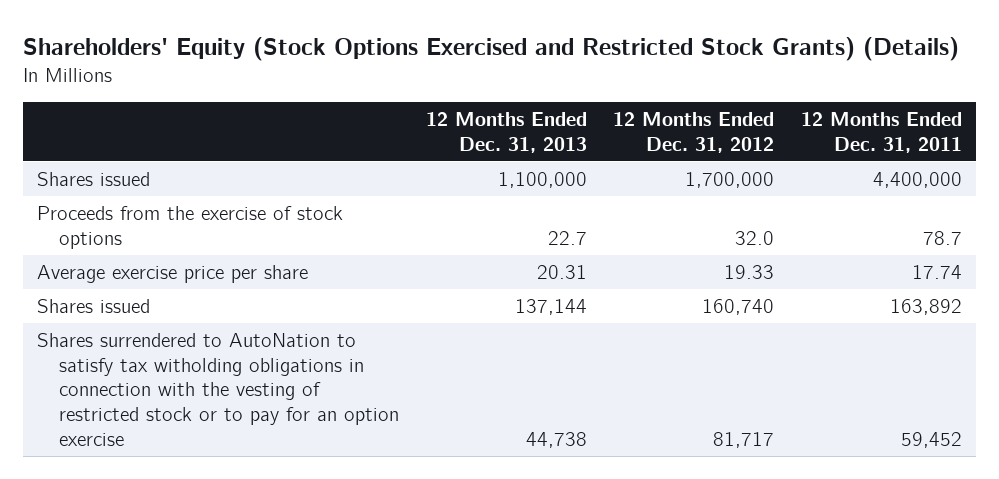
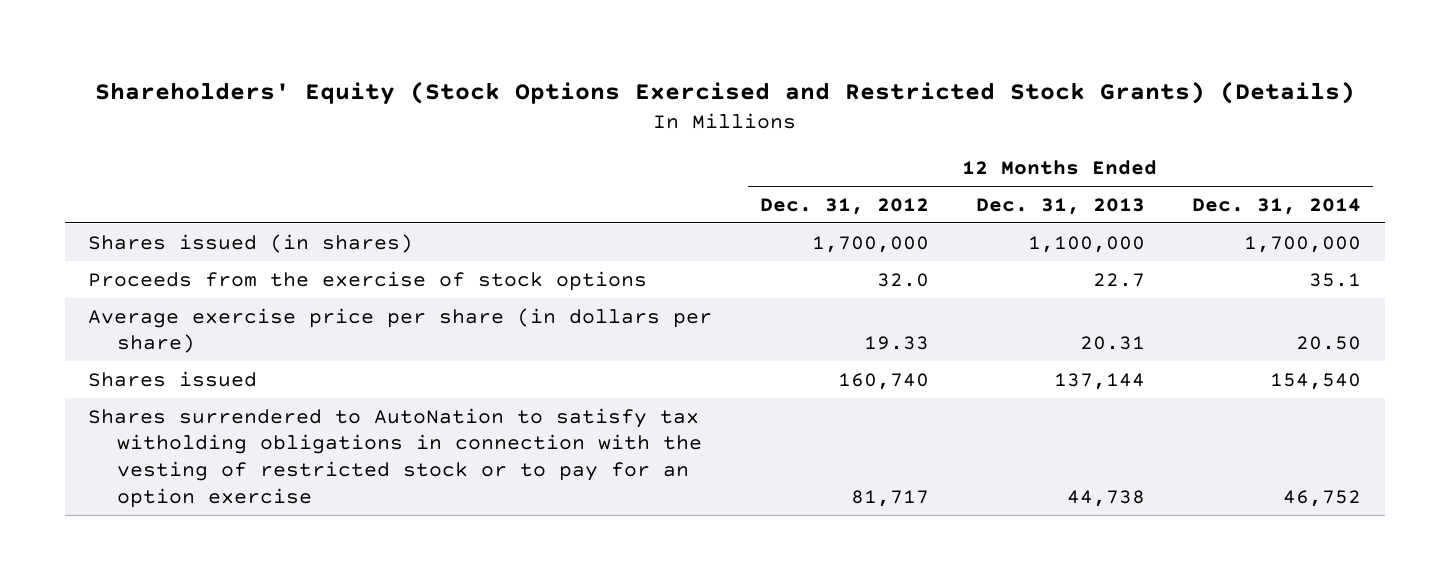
- | 12 Months Ended Dec. 31, 2013 | 12 Months Ended Dec. 31, 2012 | 12 Months Ended Dec. 31, 2011
+ | 12 Months Ended Dec. 31, 2012 | 12 Months Ended Dec. 31, 2013 | 12 Months Ended Dec. 31, 2014
- Shares issued | 1,100,000 | 1,700,000 | 4,400,000
+ Shares issued (in shares) | 1,700,000 | 1,100,000 | 1,700,000
- Average exercise price per share | 20.31 | 19.33 | 17.74
+ Average exercise price per share (in dollars per share) | 19.33 | 20.31 | 20.50

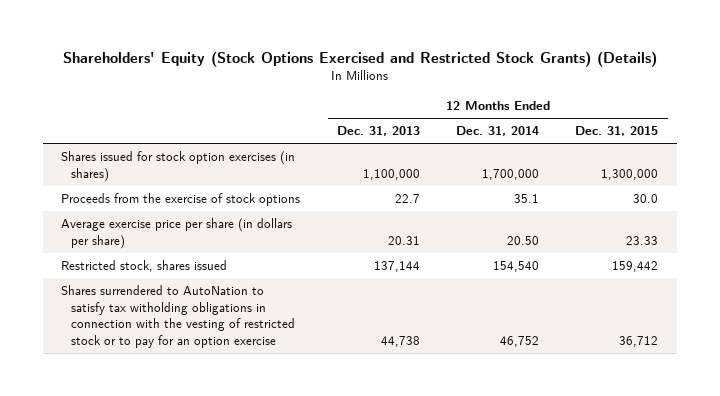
- | 12 Months Ended Dec. 31, 2012 | 12 Months Ended Dec. 31, 2013 | 12 Months Ended Dec. 31, 2014
+ | 12 Months Ended Dec. 31, 2013 | 12 Months Ended Dec. 31, 2014 | 12 Months Ended Dec. 31, 2015
- Shares issued (in shares) | 1,700,000 | 1,100,000 | 1,700,000
+ Shares issued for stock option exercises (in shares) | 1,100,000 | 1,700,000 | 1,300,000
- Shares issued | 160,740 | 137,144 | 154,540
+ Restricted stock, shares issued | 137,144 | 154,540 | 159,442

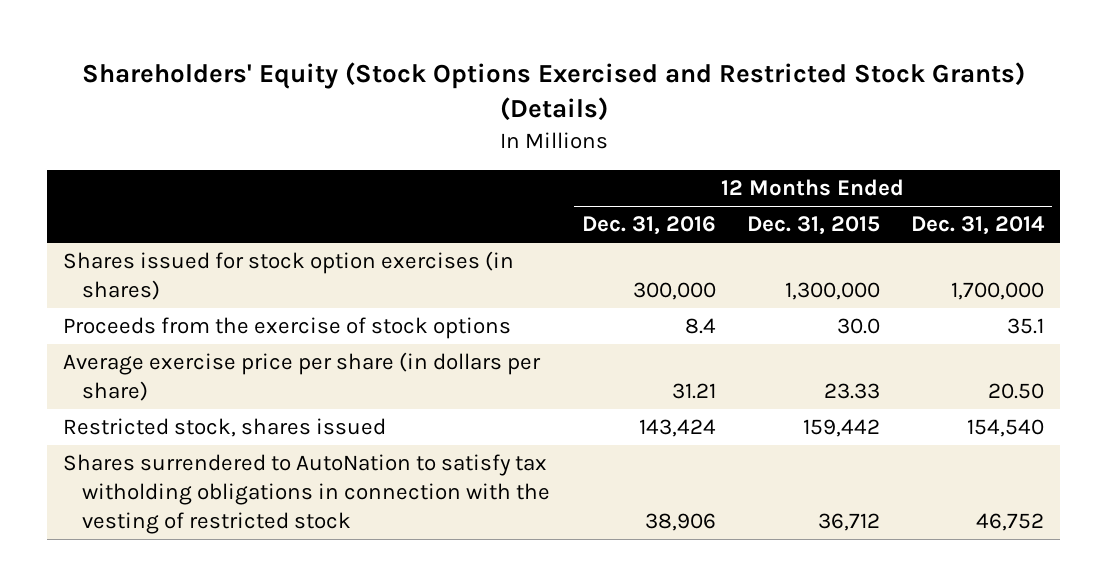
- | 12 Months Ended Dec. 31, 2013 | 12 Months Ended Dec. 31, 2014 | 12 Months Ended Dec. 31, 2015
+ | 12 Months Ended Dec. 31, 2016 | 12 Months Ended Dec. 31, 2015 | 12 Months Ended Dec. 31, 2014
- Shares surrendered to AutoNation to satisfy tax witholding obligations in connection with the vesting of restricted stock or to pay for an option exercise | 44,738 | 46,752 | 36,712
+ Shares surrendered to AutoNation to satisfy tax witholding obligations in connection with the vesting of restricted stock | 38,906 | 36,712 | 46,752

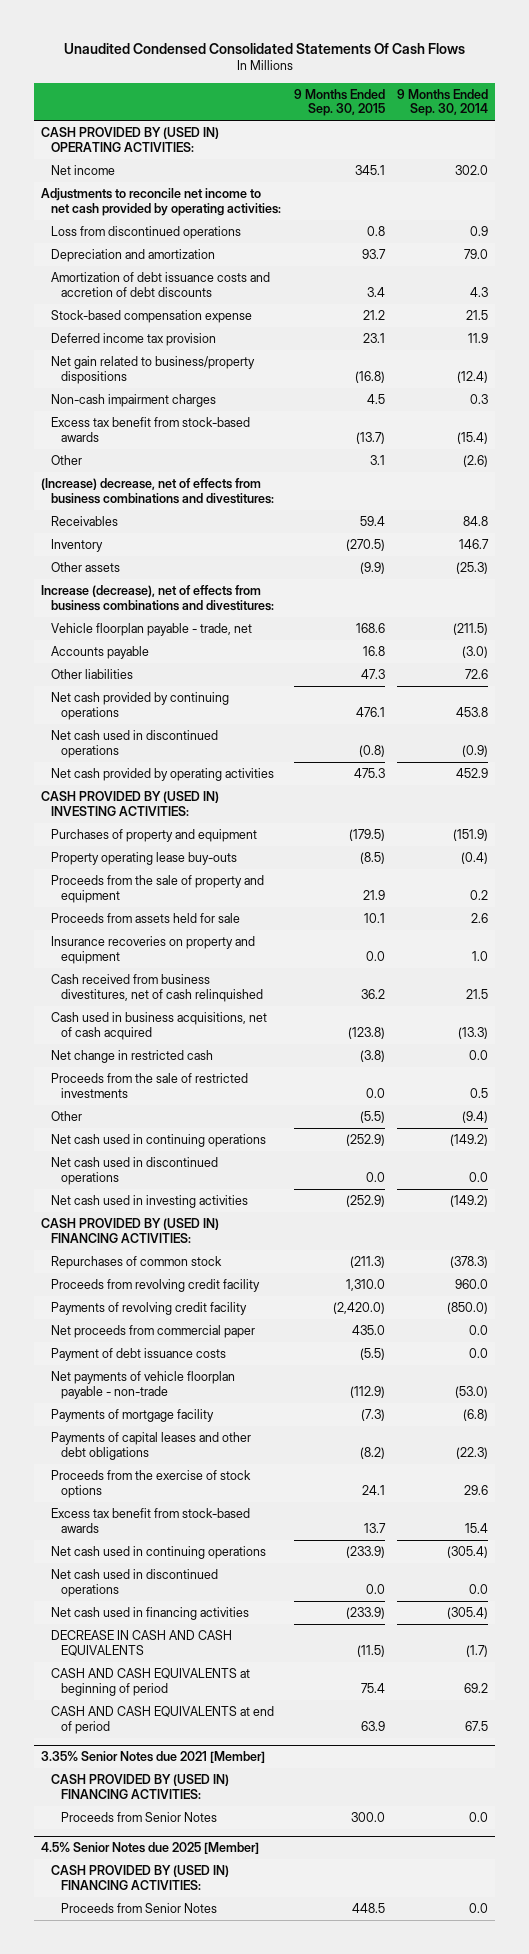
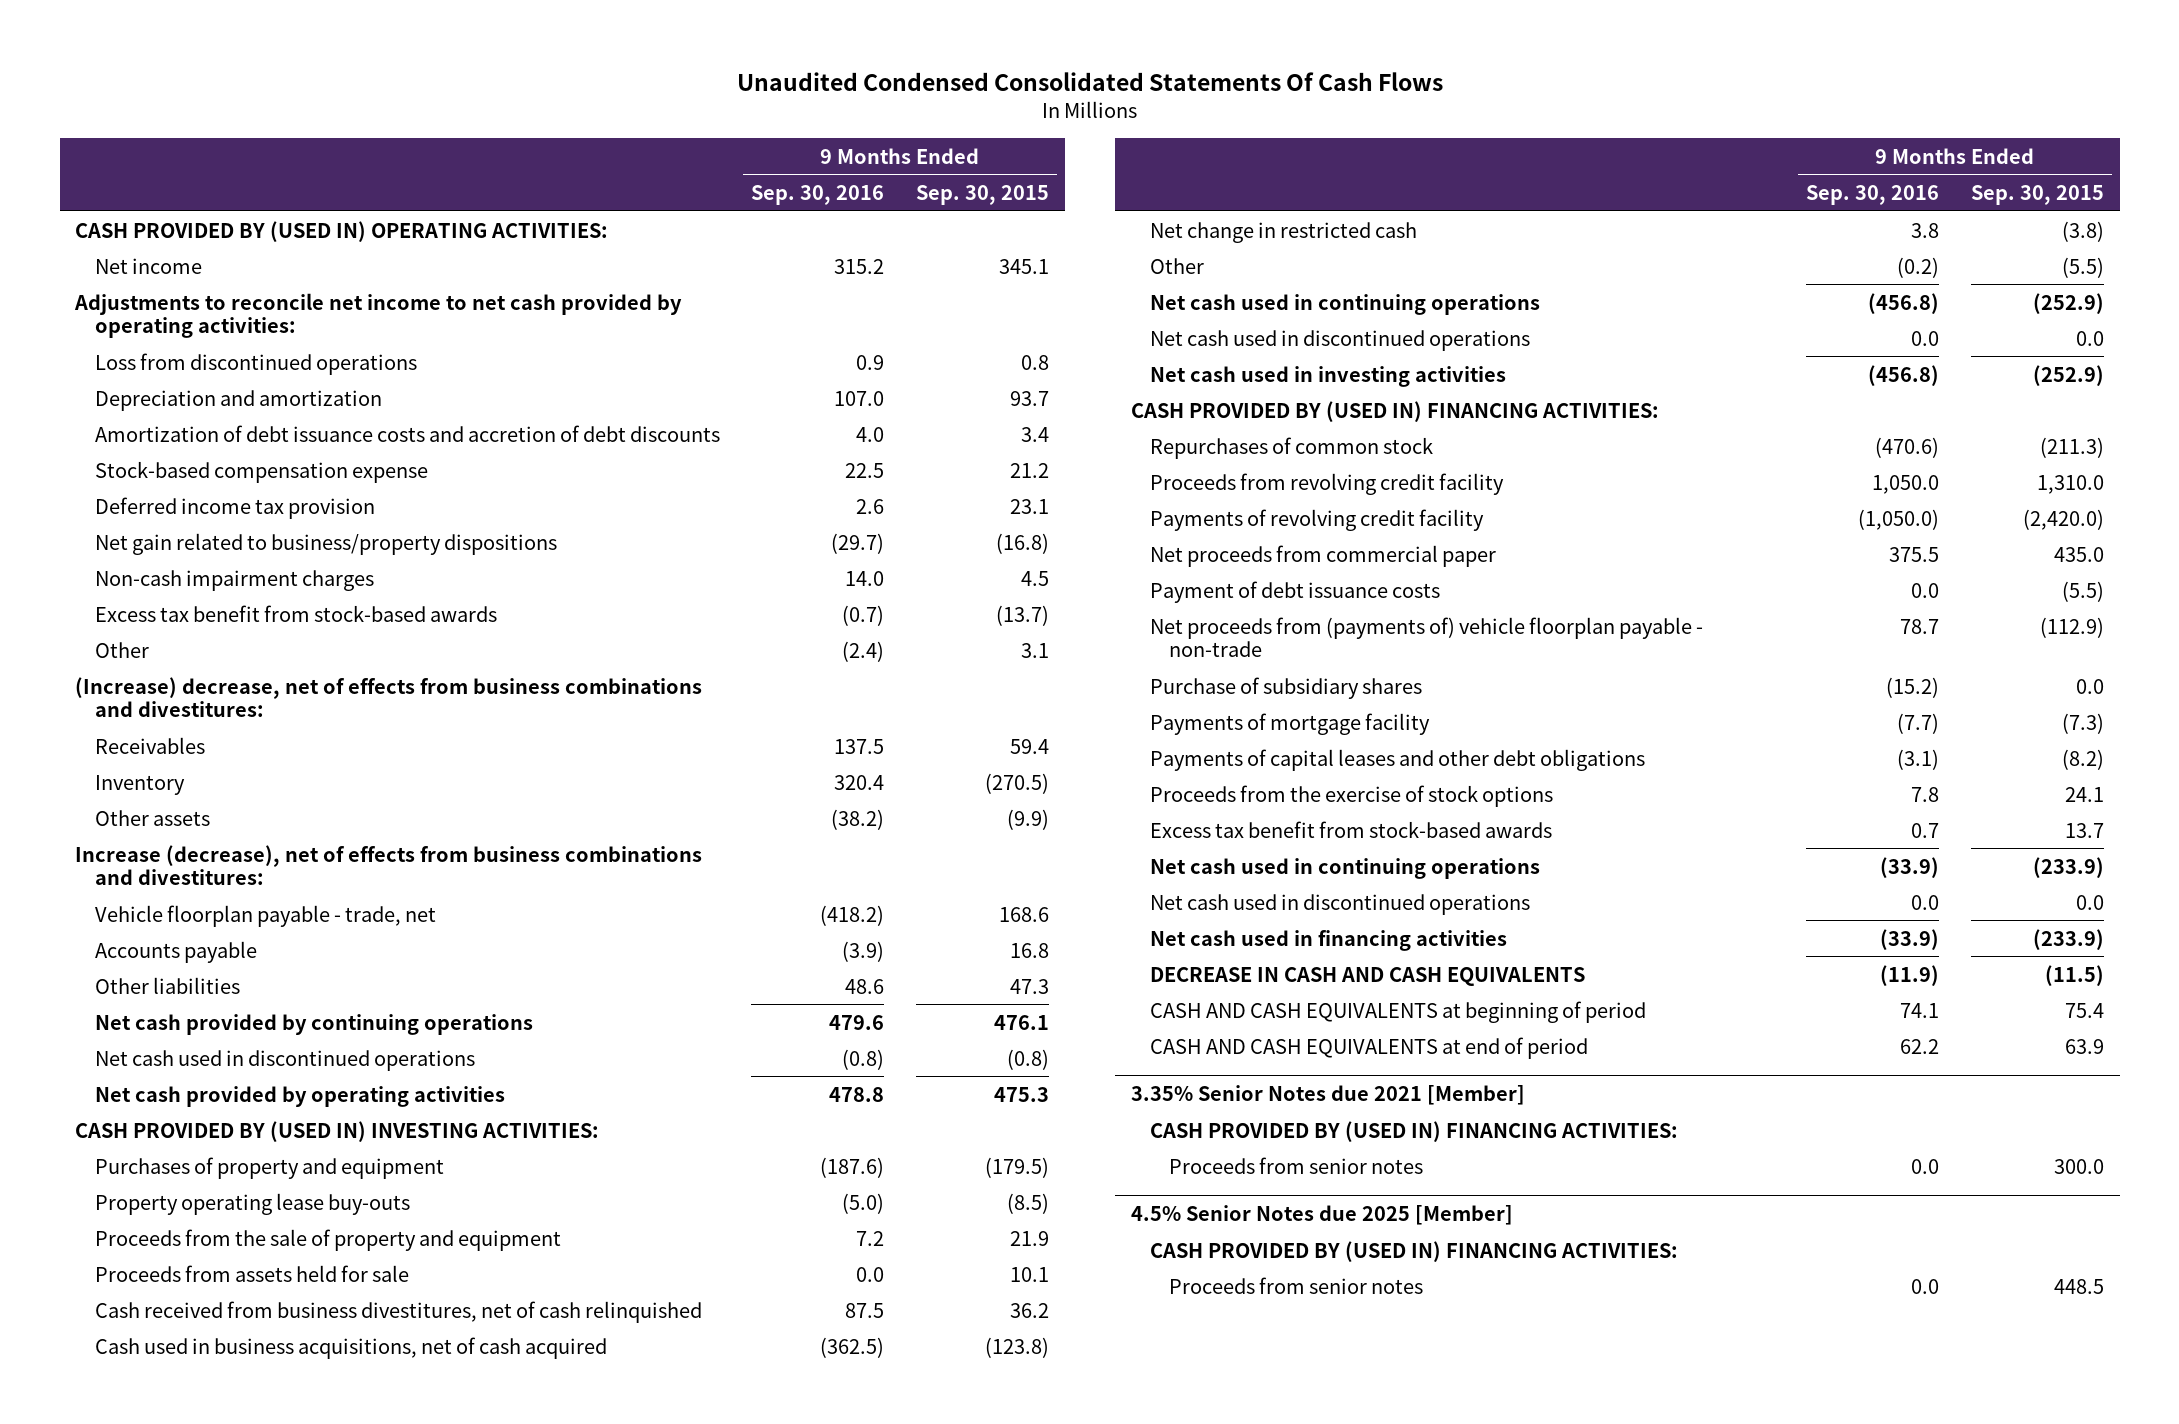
- | 9 Months Ended Sep. 30, 2015 | 9 Months Ended Sep. 30, 2014
+ | 9 Months Ended Sep. 30, 2016 | 9 Months Ended Sep. 30, 2015
- Insurance recoveries on property and equipment | 0.0 | 1.0
- Proceeds from the sale of restricted investments | 0.0 | 0.5
- Net payments of vehicle floorplan payable - non-trade | (112.9) | (53.0)
+ Net proceeds from (payments of) vehicle floorplan payable - non-trade | 78.7 | (112.9)
+ Purchase of subsidiary shares | (15.2) | 0.0
@ 3.35% Senior Notes due 2021 [Member]
- Proceeds from Senior Notes | 300.0 | 0.0
+ Proceeds from senior notes | 0.0 | 300.0
@ 4.5% Senior Notes due 2025 [Member]
- Proceeds from Senior Notes | 448.5 | 0.0
+ Proceeds from senior notes | 0.0 | 448.5

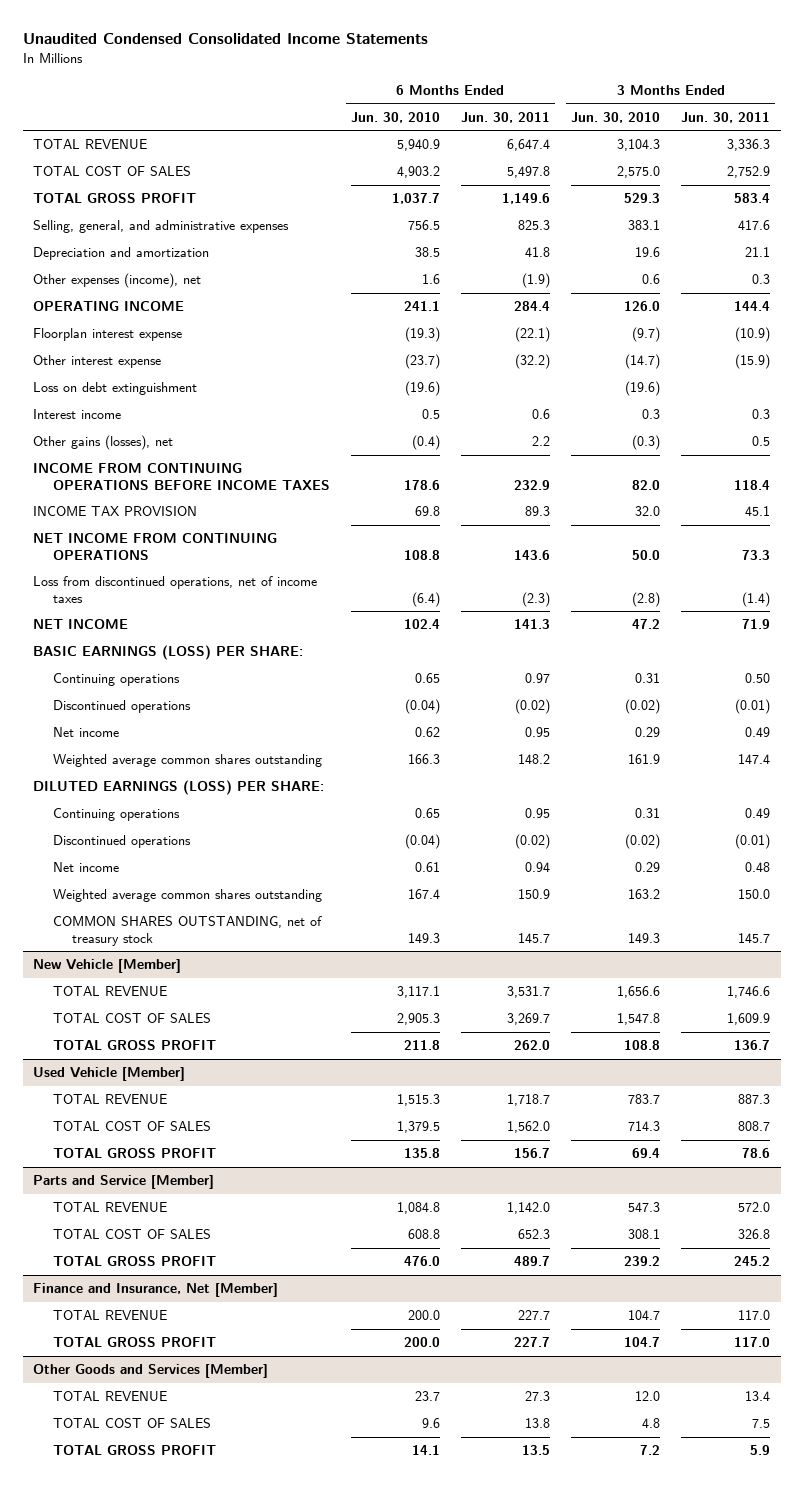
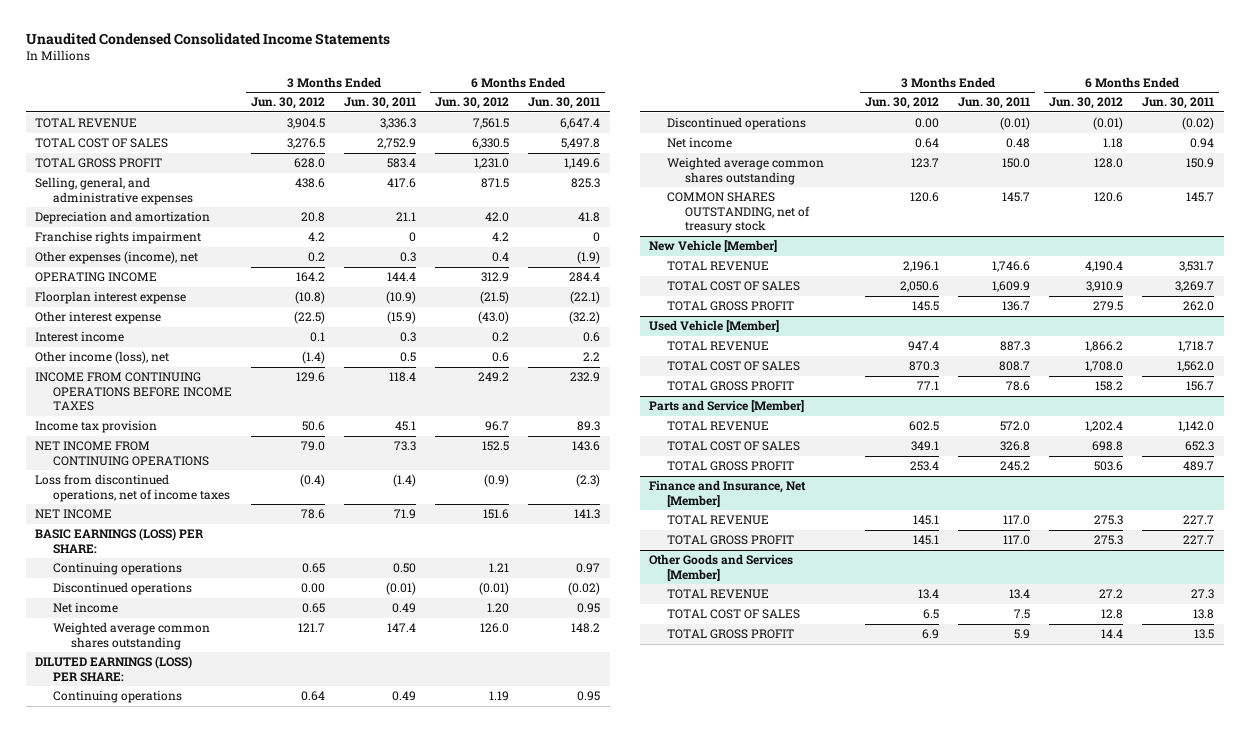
- | 6 Months Ended Jun. 30, 2010 | 6 Months Ended Jun. 30, 2011 | 3 Months Ended Jun. 30, 2010 | 3 Months Ended Jun. 30, 2011
+ | 3 Months Ended Jun. 30, 2012 | 3 Months Ended Jun. 30, 2011 | 6 Months Ended Jun. 30, 2012 | 6 Months Ended Jun. 30, 2011
+ Franchise rights impairment | 4.2 | 0 | 4.2 | 0
- Loss on debt extinguishment | (19.6) | | (19.6) |
- Other gains (losses), net | (0.4) | 2.2 | (0.3) | 0.5
+ Other income (loss), net | (1.4) | 0.5 | 0.6 | 2.2
- INCOME TAX PROVISION | 69.8 | 89.3 | 32.0 | 45.1
+ Income tax provision | 50.6 | 45.1 | 96.7 | 89.3

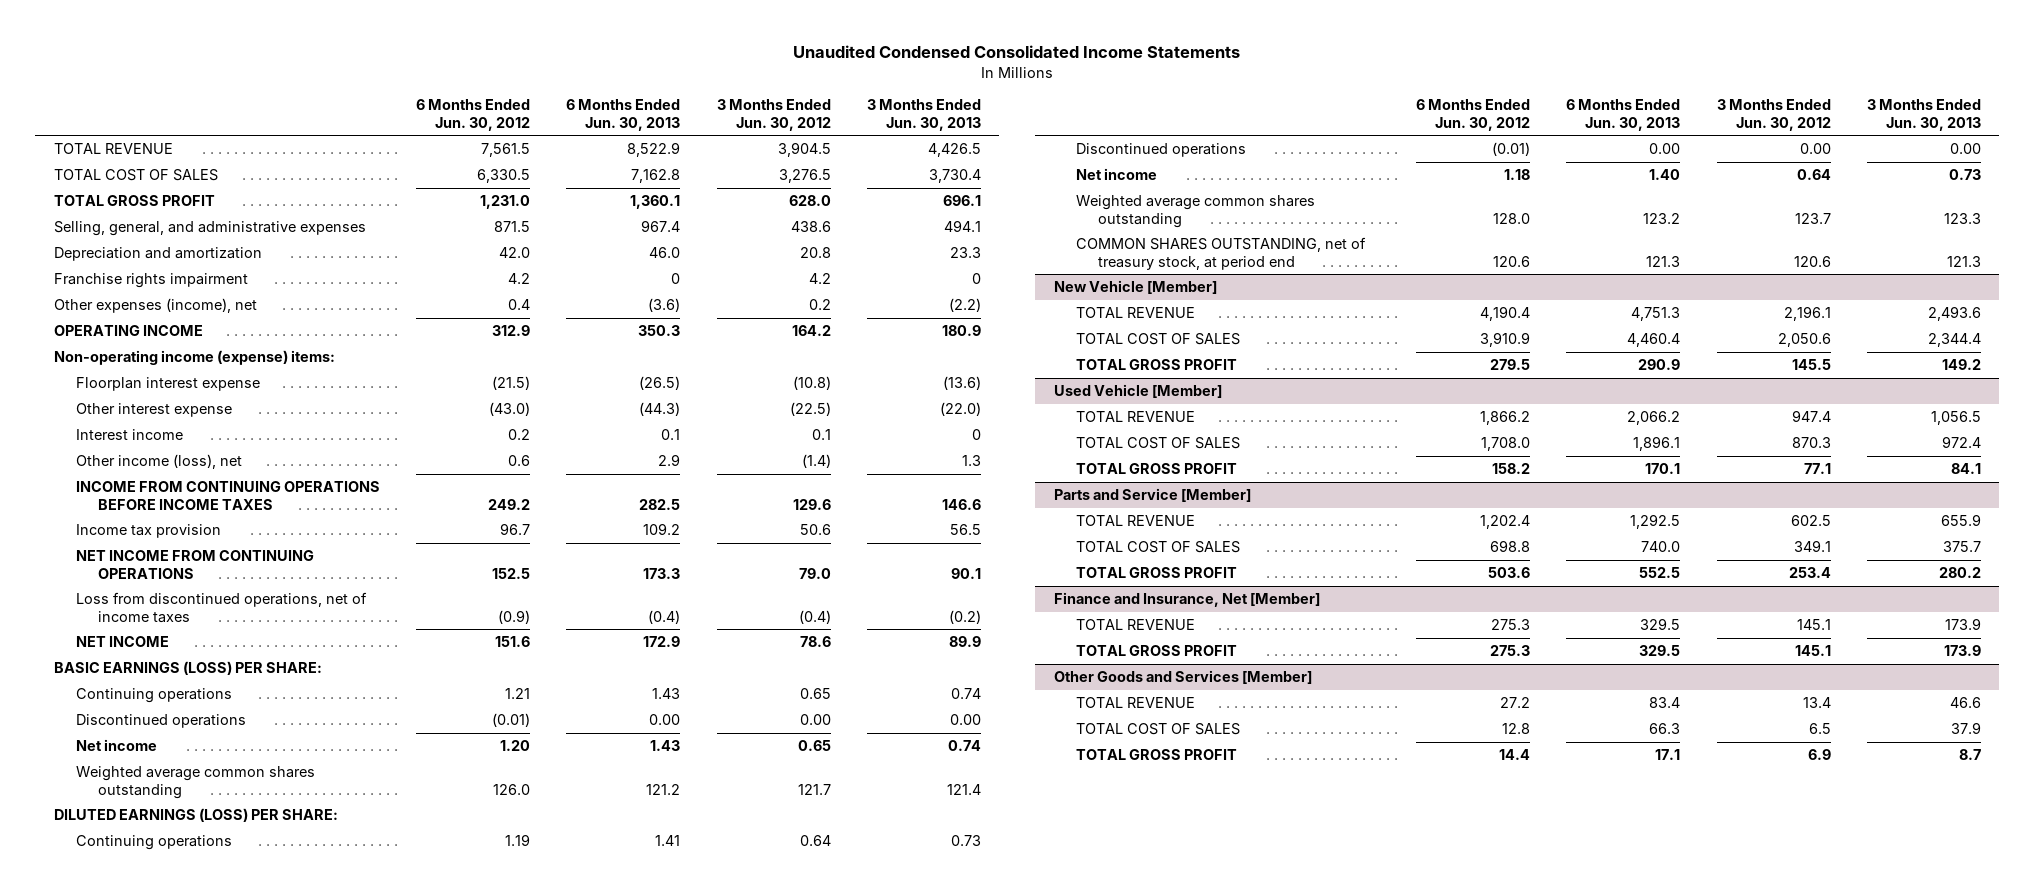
- | 3 Months Ended Jun. 30, 2012 | 3 Months Ended Jun. 30, 2011 | 6 Months Ended Jun. 30, 2012 | 6 Months Ended Jun. 30, 2011
+ | 6 Months Ended Jun. 30, 2012 | 6 Months Ended Jun. 30, 2013 | 3 Months Ended Jun. 30, 2012 | 3 Months Ended Jun. 30, 2013
+ Non-operating income (expense) items:
- COMMON SHARES OUTSTANDING, net of treasury stock | 120.6 | 145.7 | 120.6 | 145.7
+ COMMON SHARES OUTSTANDING, net of treasury stock, at period end | 120.6 | 121.3 | 120.6 | 121.3

